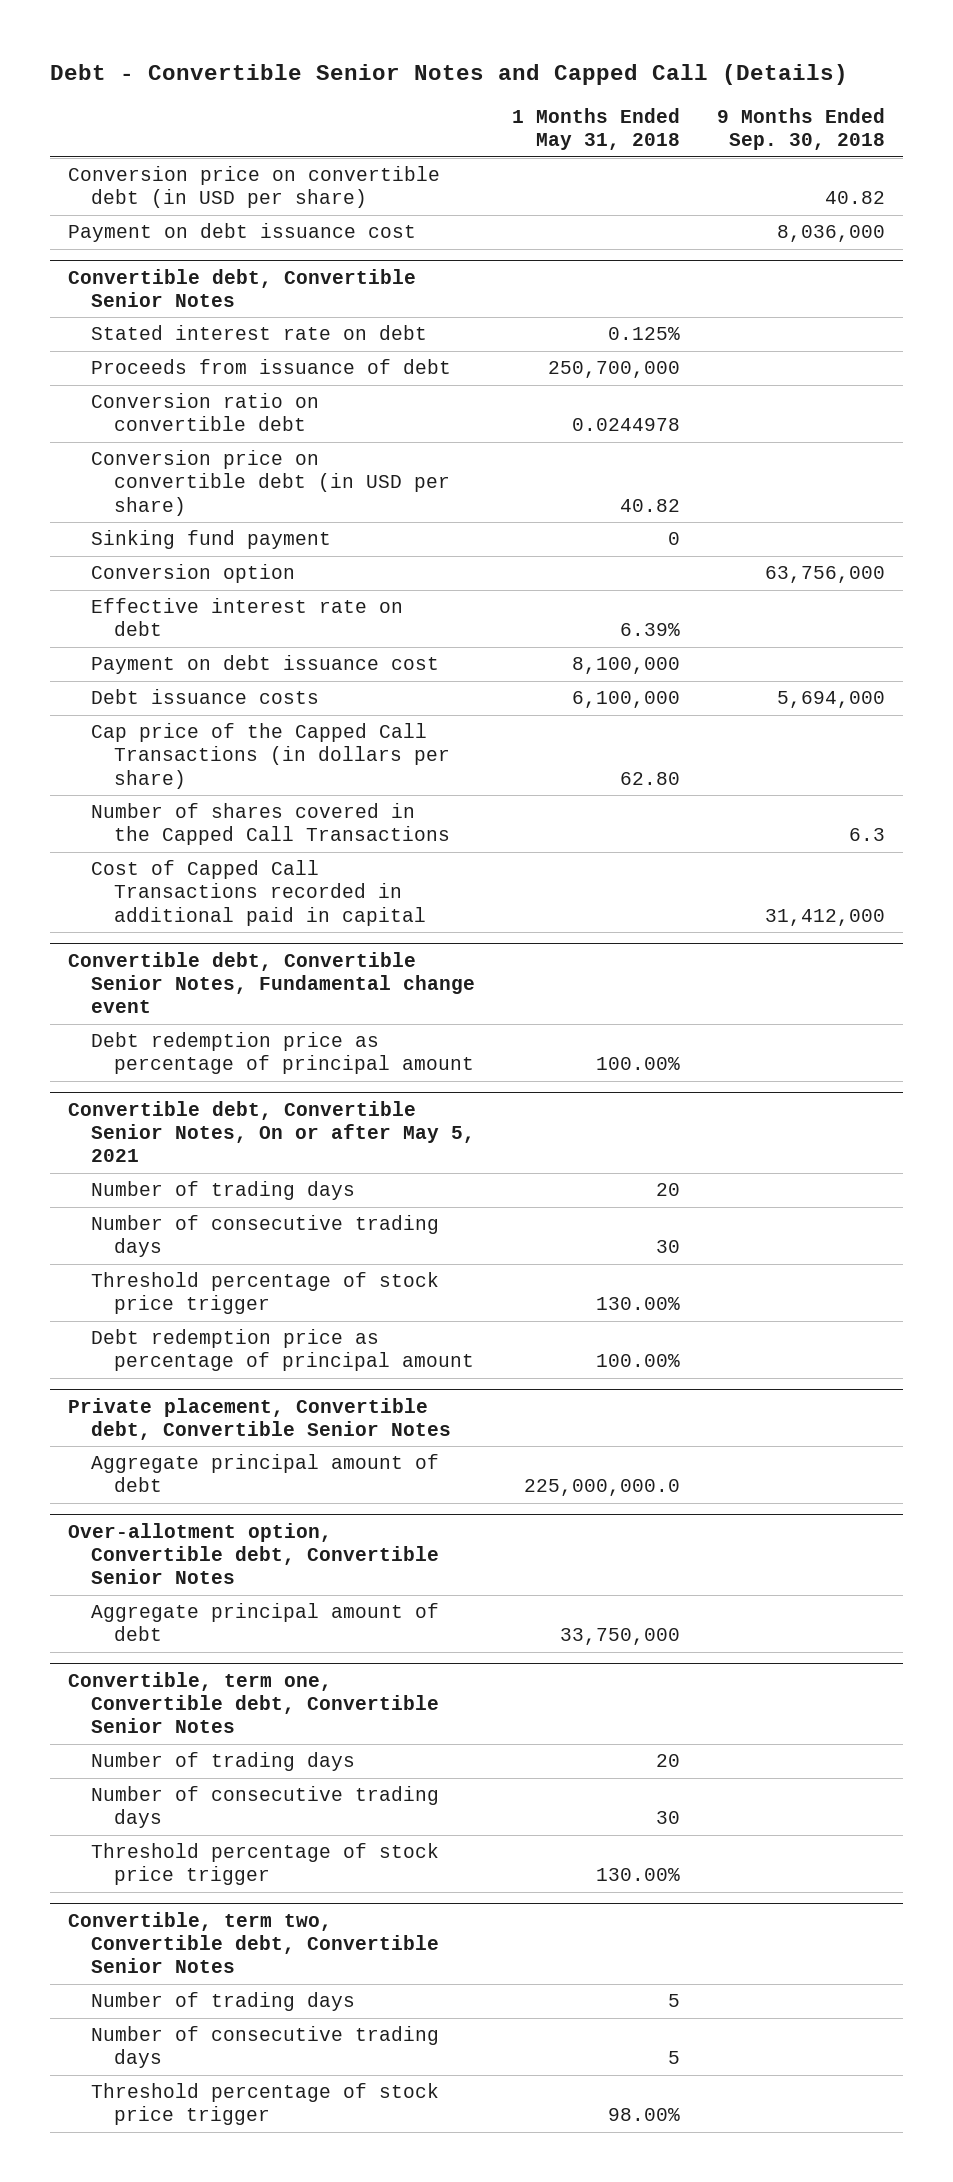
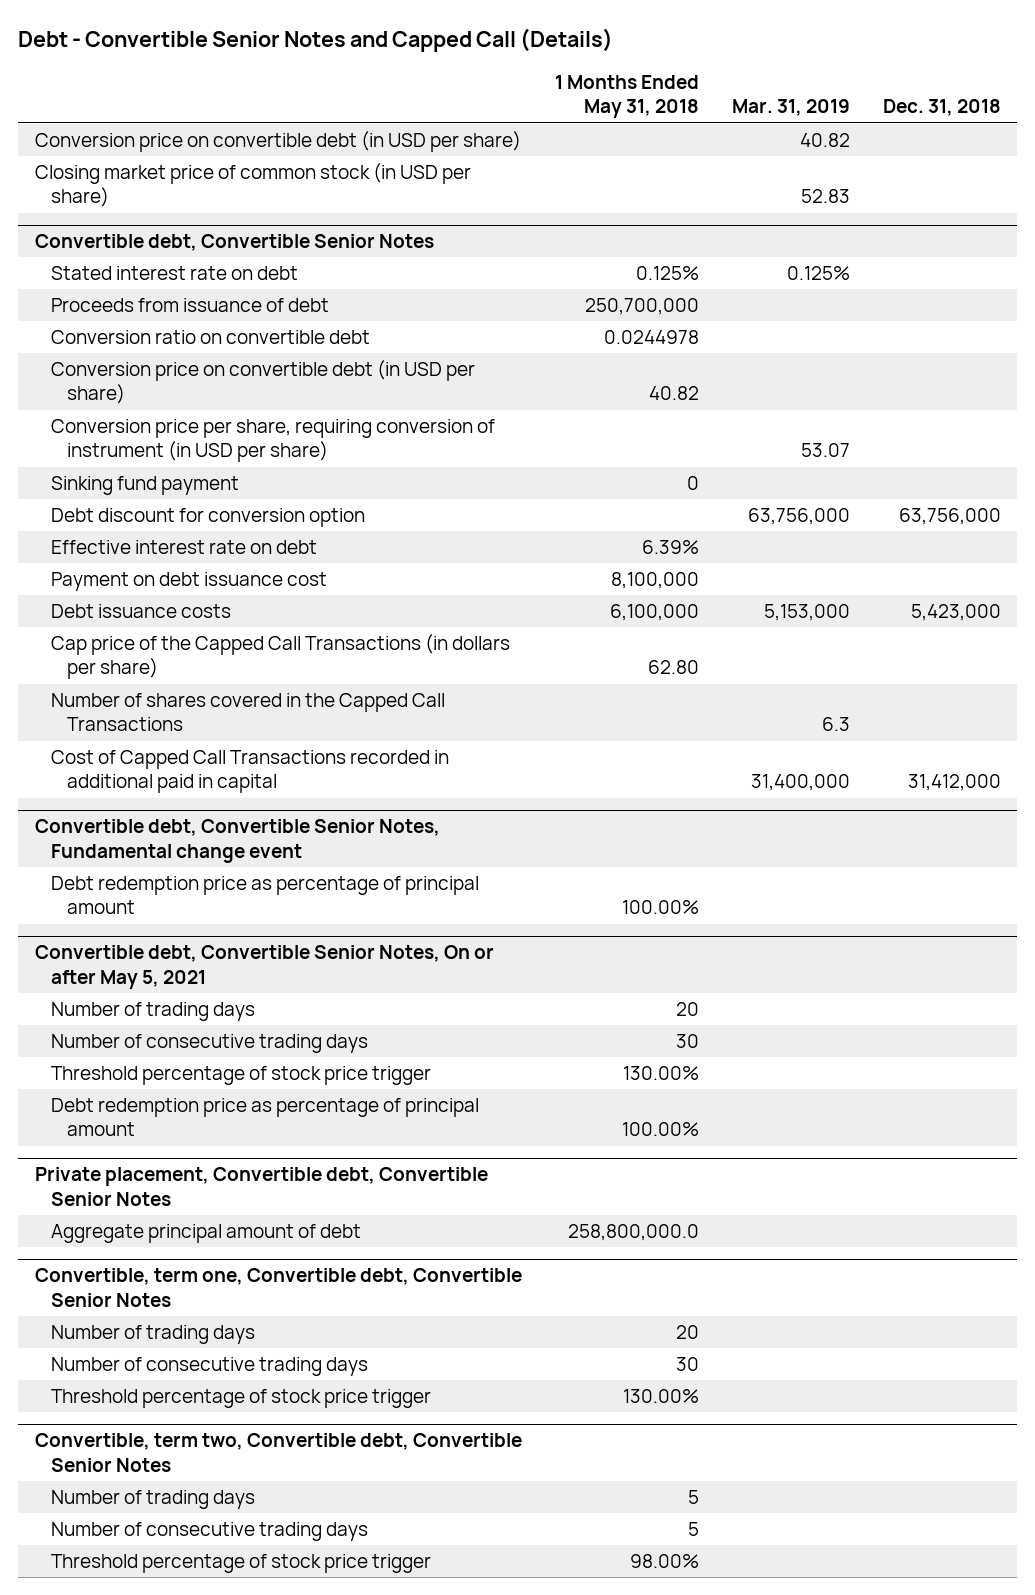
- | 1 Months Ended May 31, 2018 | 9 Months Ended Sep. 30, 2018
+ | 1 Months Ended May 31, 2018 | Mar. 31, 2019 | Dec. 31, 2018
- Payment on debt issuance cost | | 8,036,000
+ Closing market price of common stock (in USD per share) | | 52.83 |
@ Convertible debt, Convertible Senior Notes
+ Conversion price per share, requiring conversion of instrument (in USD per share) | | 53.07 |
- Conversion option | | 63,756,000
+ Debt discount for conversion option | | 63,756,000 | 63,756,000
@ Private placement, Convertible debt, Convertible Senior Notes
- Aggregate principal amount of debt | 225,000,000.0 |
- Over-allotment option, Convertible debt, Convertible Senior Notes
- Aggregate principal amount of debt | 33,750,000 |
@ Private placement, Convertible debt, Convertible Senior Notes
+ Aggregate principal amount of debt | 258,800,000.0 | |

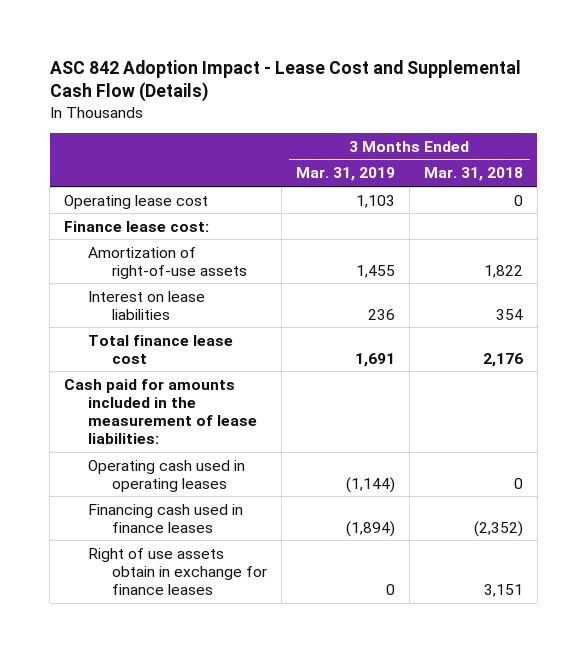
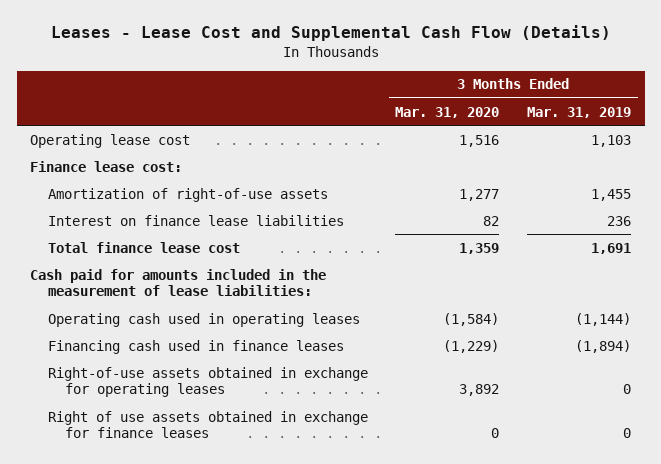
- ASC 842 Adoption Impact - Lease Cost and Supplemental Cash Flow (Details)
+ Leases - Lease Cost and Supplemental Cash Flow (Details)
- | 3 Months Ended Mar. 31, 2019 | 3 Months Ended Mar. 31, 2018
+ | 3 Months Ended Mar. 31, 2020 | 3 Months Ended Mar. 31, 2019
- Interest on lease liabilities | 236 | 354
+ Interest on finance lease liabilities | 82 | 236
- Right of use assets obtain in exchange for finance leases | 0 | 3,151
+ Right-of-use assets obtained in exchange for operating leases | 3,892 | 0
+ Right of use assets obtained in exchange for finance leases | 0 | 0

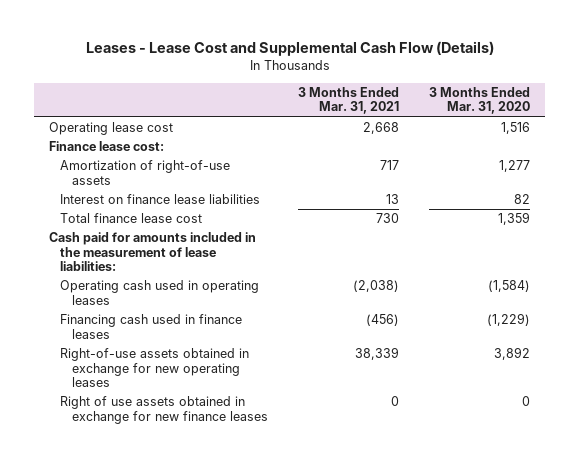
- | 3 Months Ended Mar. 31, 2020 | 3 Months Ended Mar. 31, 2019
+ | 3 Months Ended Mar. 31, 2021 | 3 Months Ended Mar. 31, 2020
- Right-of-use assets obtained in exchange for operating leases | 3,892 | 0
- Right of use assets obtained in exchange for finance leases | 0 | 0
+ Right-of-use assets obtained in exchange for new operating leases | 38,339 | 3,892
+ Right of use assets obtained in exchange for new finance leases | 0 | 0

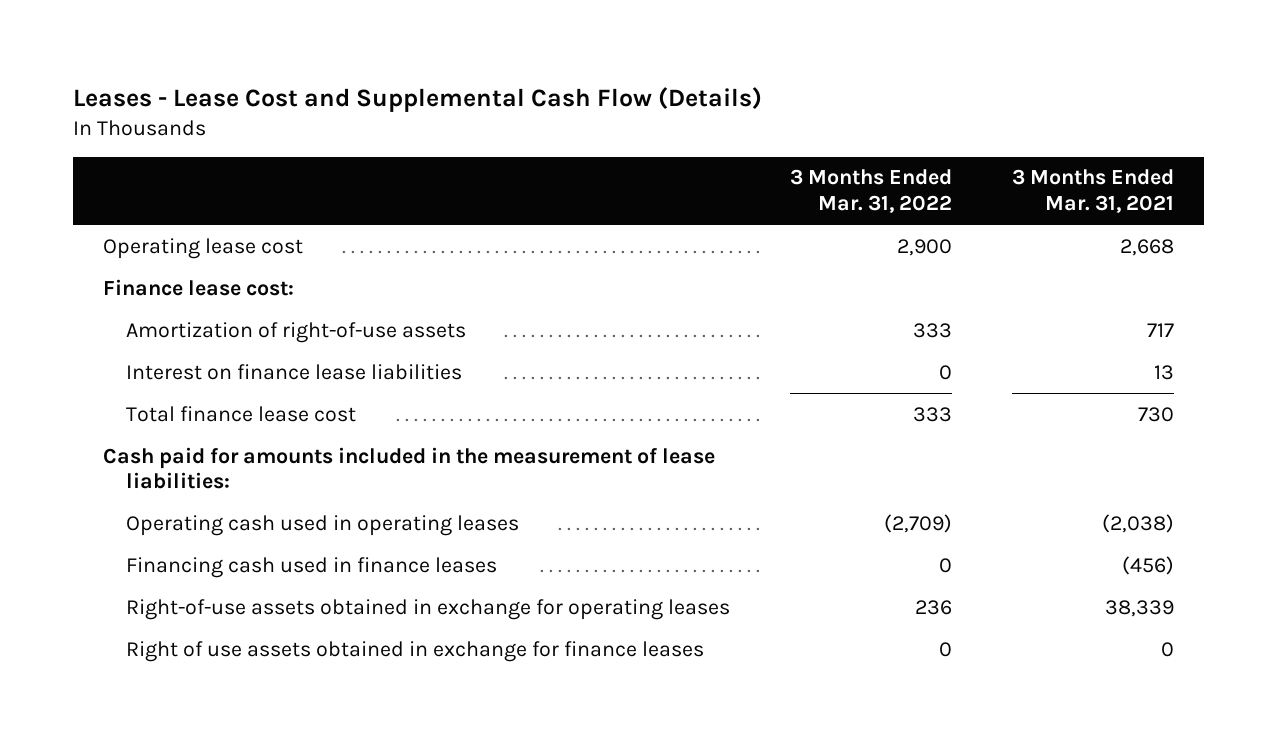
- | 3 Months Ended Mar. 31, 2021 | 3 Months Ended Mar. 31, 2020
+ | 3 Months Ended Mar. 31, 2022 | 3 Months Ended Mar. 31, 2021
- Right-of-use assets obtained in exchange for new operating leases | 38,339 | 3,892
- Right of use assets obtained in exchange for new finance leases | 0 | 0
+ Right-of-use assets obtained in exchange for operating leases | 236 | 38,339
+ Right of use assets obtained in exchange for finance leases | 0 | 0

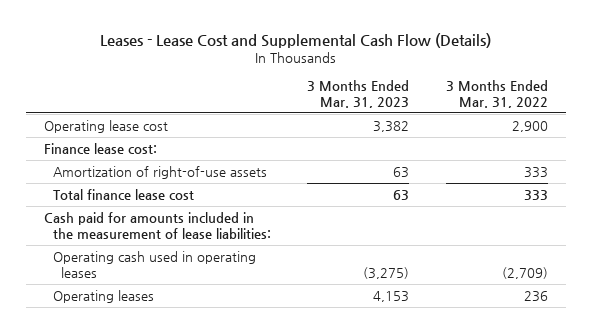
- | 3 Months Ended Mar. 31, 2022 | 3 Months Ended Mar. 31, 2021
+ | 3 Months Ended Mar. 31, 2023 | 3 Months Ended Mar. 31, 2022
- Interest on finance lease liabilities | 0 | 13
- Financing cash used in finance leases | 0 | (456)
- Right-of-use assets obtained in exchange for operating leases | 236 | 38,339
- Right of use assets obtained in exchange for finance leases | 0 | 0
+ Operating leases | 4,153 | 236

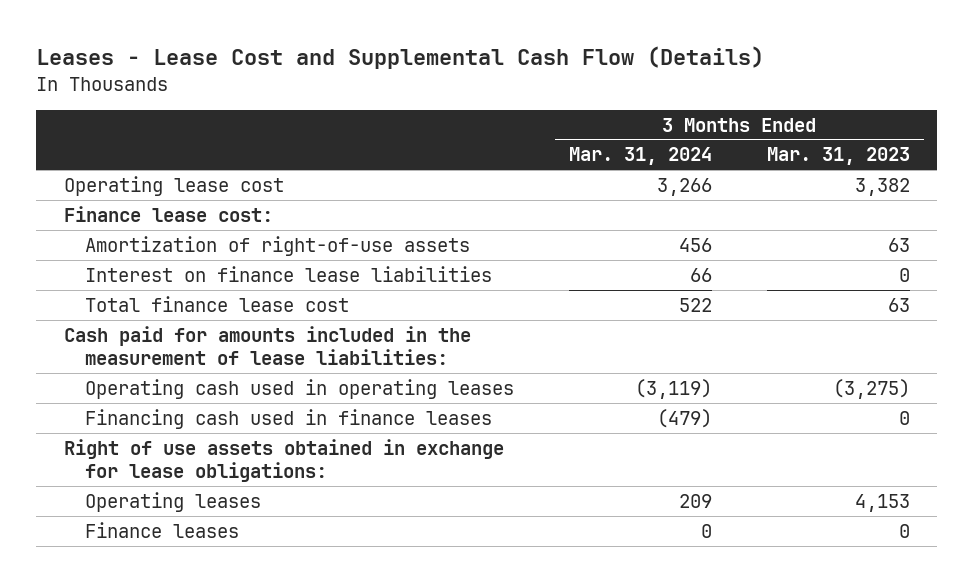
- | 3 Months Ended Mar. 31, 2023 | 3 Months Ended Mar. 31, 2022
+ | 3 Months Ended Mar. 31, 2024 | 3 Months Ended Mar. 31, 2023
+ Interest on finance lease liabilities | 66 | 0
+ Financing cash used in finance leases | (479) | 0
+ Right of use assets obtained in exchange for lease obligations:
+ Finance leases | 0 | 0

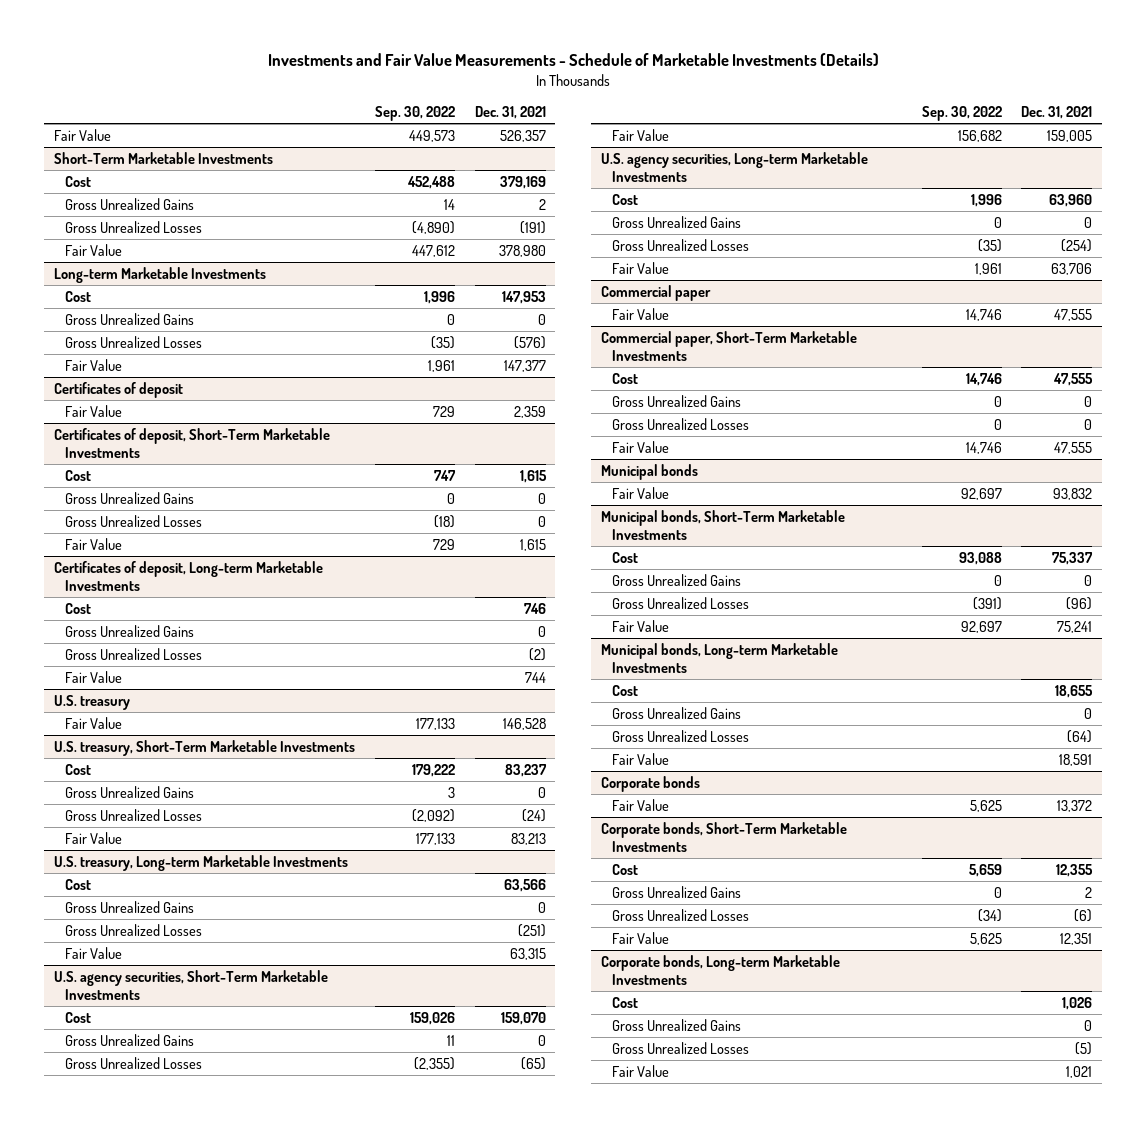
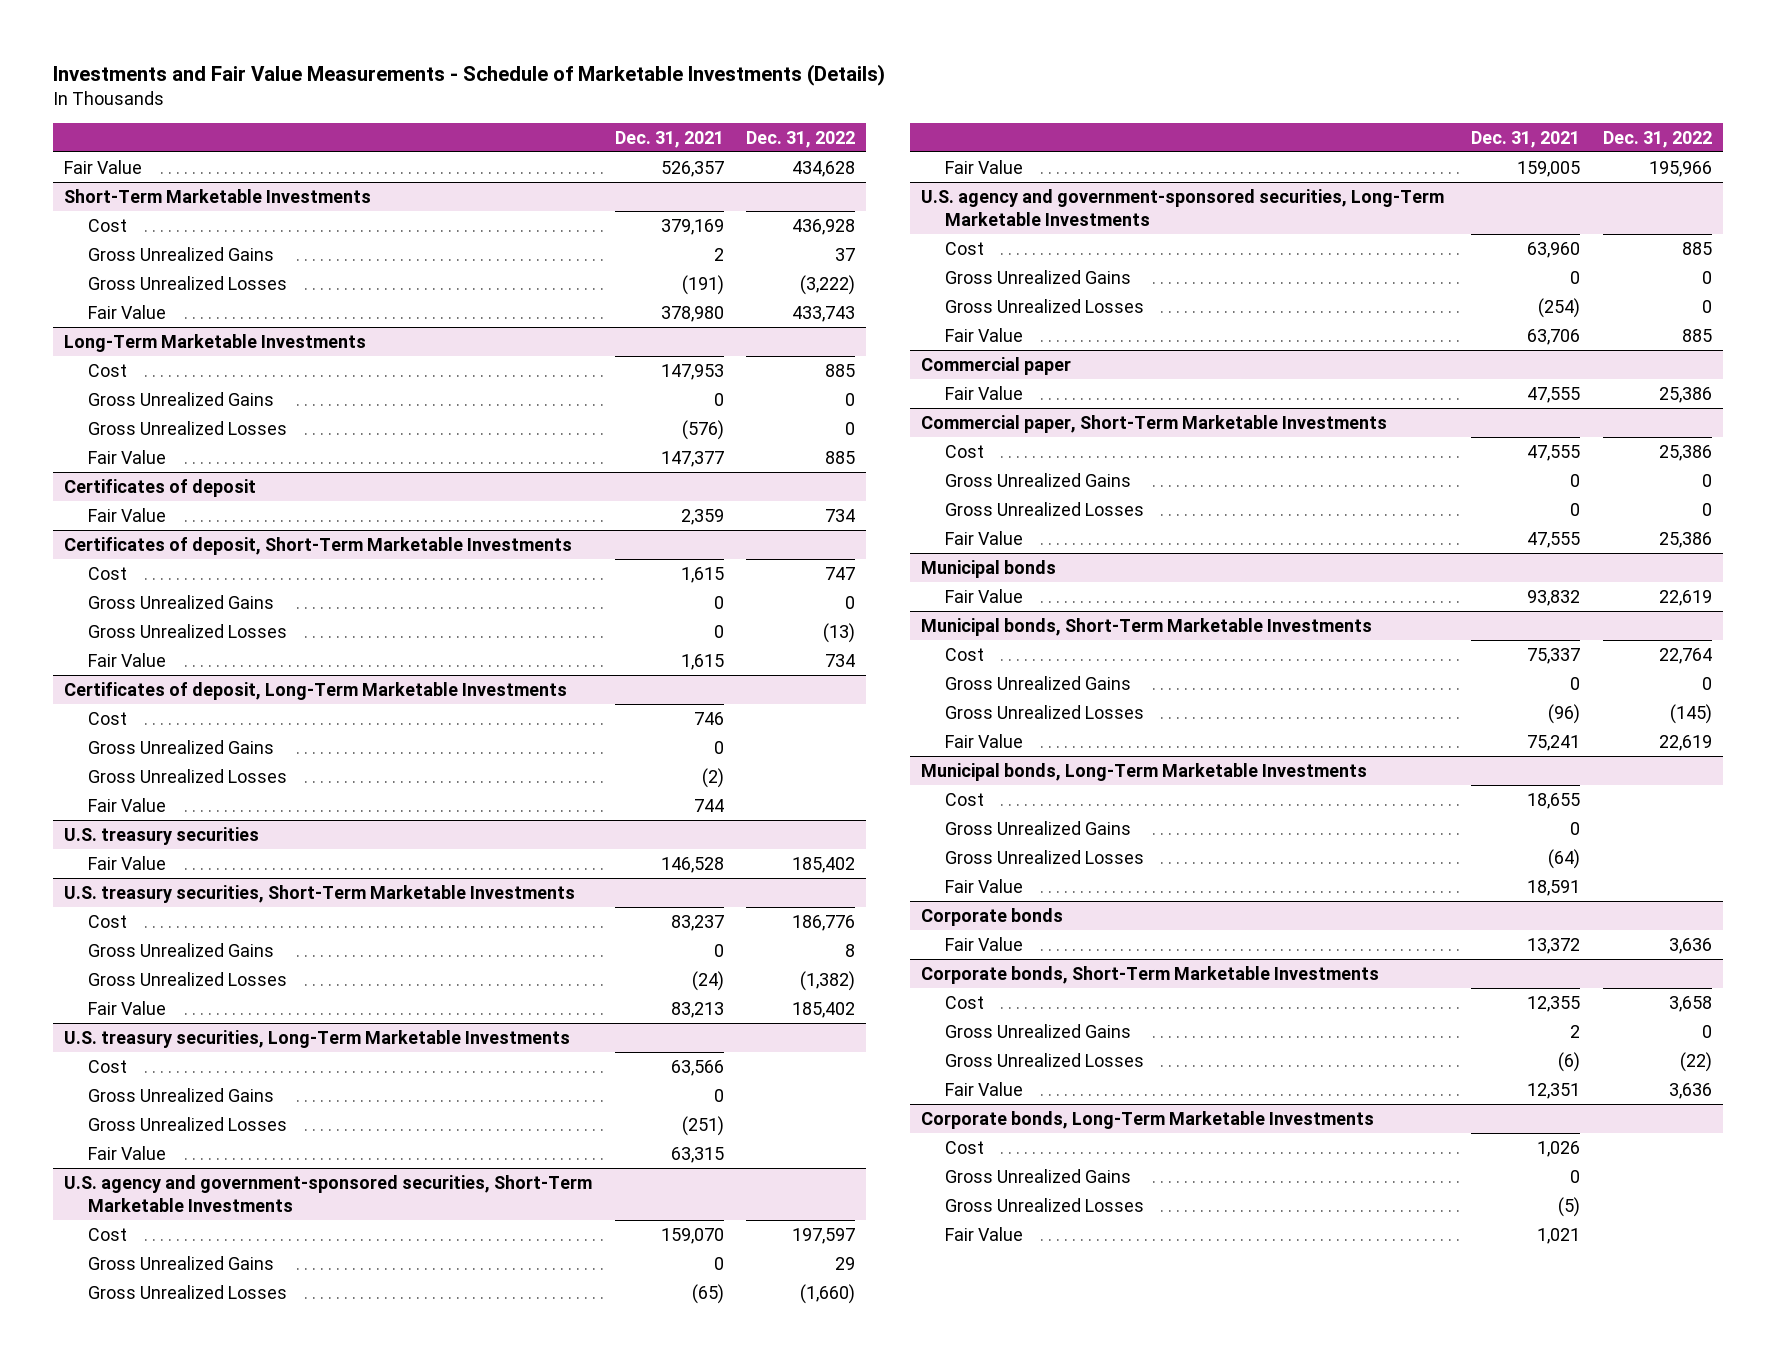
- | Sep. 30, 2022 | Dec. 31, 2021
+ | Dec. 31, 2021 | Dec. 31, 2022
- Long-term Marketable Investments
+ Long-Term Marketable Investments
- Certificates of deposit, Long-term Marketable Investments
+ Certificates of deposit, Long-Term Marketable Investments
- U.S. treasury
+ U.S. treasury securities
- U.S. treasury, Short-Term Marketable Investments
+ U.S. treasury securities, Short-Term Marketable Investments
- U.S. treasury, Long-term Marketable Investments
+ U.S. treasury securities, Long-Term Marketable Investments
- U.S. agency securities, Short-Term Marketable Investments
+ U.S. agency and government-sponsored securities, Short-Term Marketable Investments
- U.S. agency securities, Long-term Marketable Investments
+ U.S. agency and government-sponsored securities, Long-Term Marketable Investments
- Municipal bonds, Long-term Marketable Investments
+ Municipal bonds, Long-Term Marketable Investments
- Corporate bonds, Long-term Marketable Investments
+ Corporate bonds, Long-Term Marketable Investments

